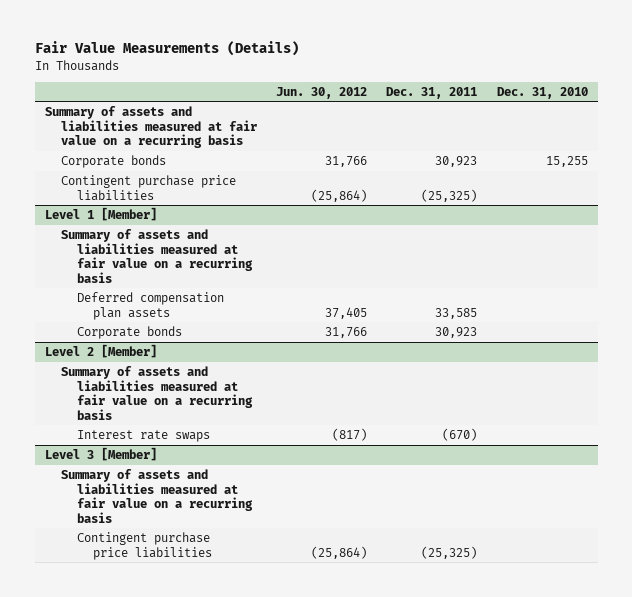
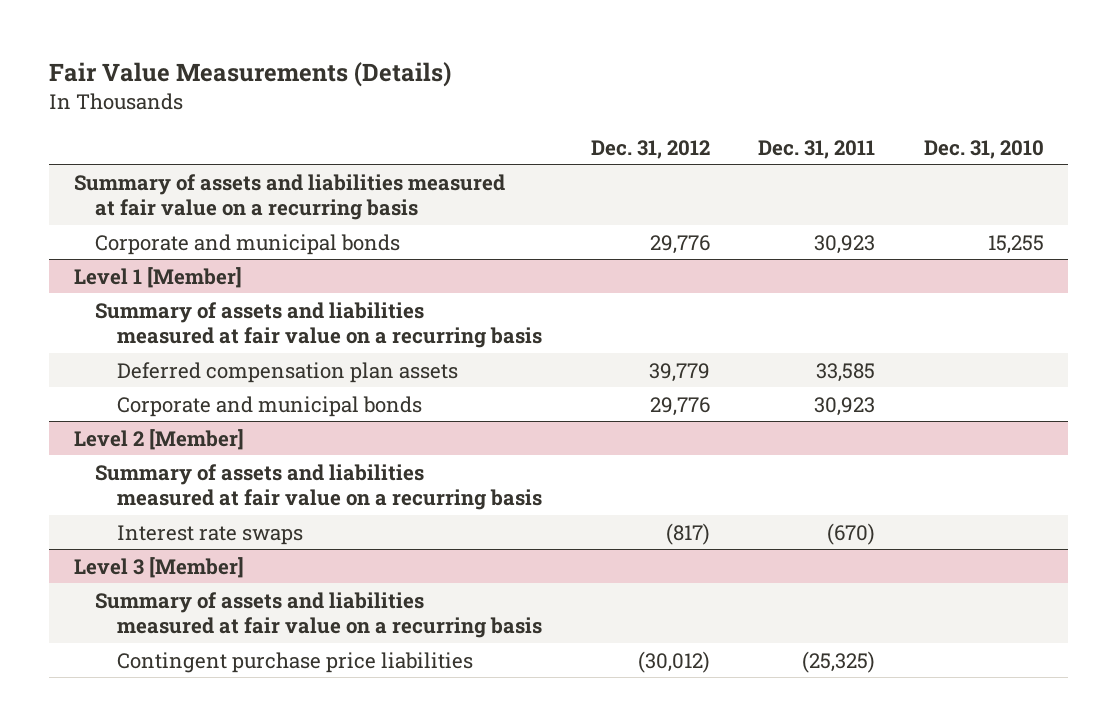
- | Jun. 30, 2012 | Dec. 31, 2011 | Dec. 31, 2010
+ | Dec. 31, 2012 | Dec. 31, 2011 | Dec. 31, 2010
- Corporate bonds | 31,766 | 30,923 | 15,255
- Contingent purchase price liabilities | (25,864) | (25,325) |
+ Corporate and municipal bonds | 29,776 | 30,923 | 15,255
@ Level 1 [Member]
- Corporate bonds | 31,766 | 30,923 |
+ Corporate and municipal bonds | 29,776 | 30,923 |

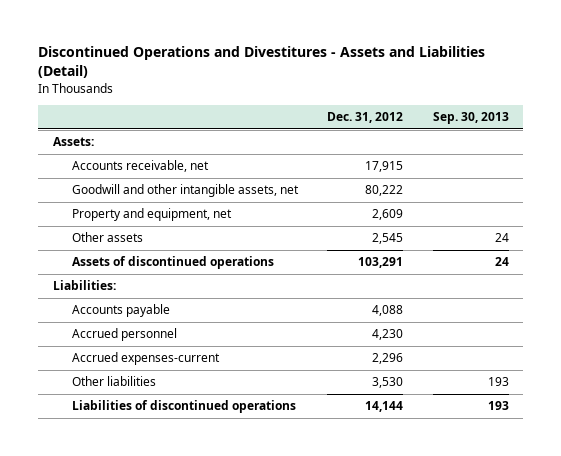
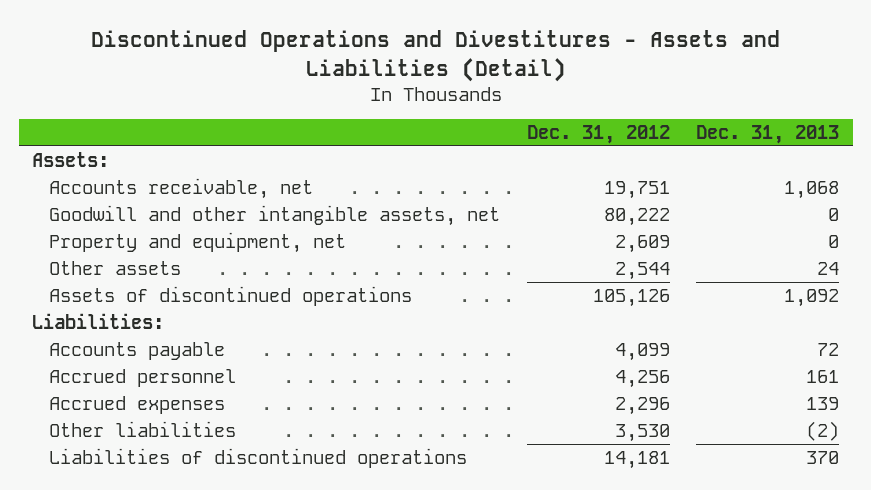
- | Dec. 31, 2012 | Sep. 30, 2013
+ | Dec. 31, 2012 | Dec. 31, 2013
- Accounts receivable, net | 17,915 |
+ Accounts receivable, net | 19,751 | 1,068
- Other assets | 2,545 | 24
- Assets of discontinued operations | 103,291 | 24
+ Other assets | 2,544 | 24
+ Assets of discontinued operations | 105,126 | 1,092
- Accounts payable | 4,088 |
- Accrued personnel | 4,230 |
- Accrued expenses-current | 2,296 |
+ Accounts payable | 4,099 | 72
+ Accrued personnel | 4,256 | 161
+ Accrued expenses | 2,296 | 139
- Liabilities of discontinued operations | 14,144 | 193
+ Liabilities of discontinued operations | 14,181 | 370

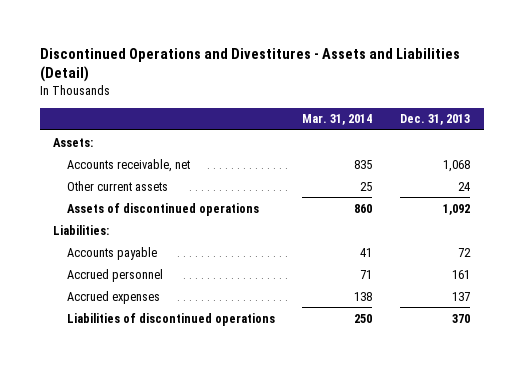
- | Dec. 31, 2012 | Dec. 31, 2013
+ | Mar. 31, 2014 | Dec. 31, 2013
- Goodwill and other intangible assets, net | 80,222 | 0
- Property and equipment, net | 2,609 | 0
- Other assets | 2,544 | 24
+ Other current assets | 25 | 24
- Accrued expenses | 2,296 | 139
- Other liabilities | 3,530 | (2)
+ Accrued expenses | 138 | 137

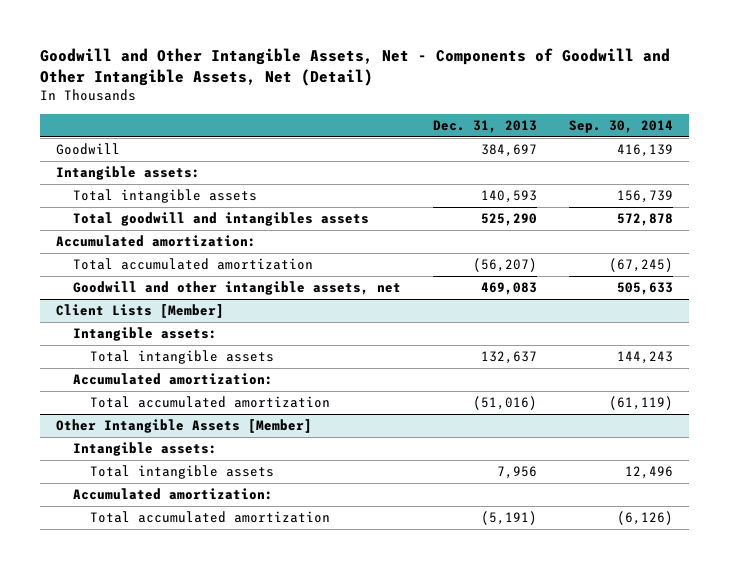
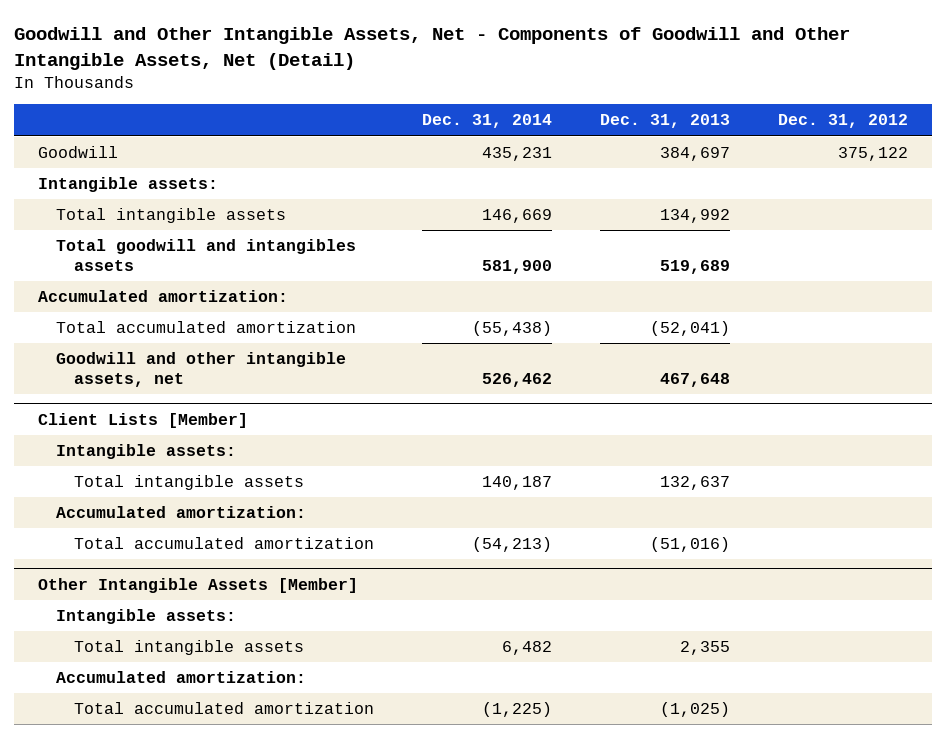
- | Dec. 31, 2013 | Sep. 30, 2014
+ | Dec. 31, 2014 | Dec. 31, 2013 | Dec. 31, 2012
- Total intangible assets | 140,593 | 156,739
- Total goodwill and intangibles assets | 525,290 | 572,878
+ Total intangible assets | 146,669 | 134,992 |
+ Total goodwill and intangibles assets | 581,900 | 519,689 |
- Total accumulated amortization | (56,207) | (67,245)
- Goodwill and other intangible assets, net | 469,083 | 505,633
+ Total accumulated amortization | (55,438) | (52,041) |
+ Goodwill and other intangible assets, net | 526,462 | 467,648 |
@ Other Intangible Assets [Member]
- Total intangible assets | 7,956 | 12,496
+ Total intangible assets | 6,482 | 2,355 |
- Total accumulated amortization | (5,191) | (6,126)
+ Total accumulated amortization | (1,225) | (1,025) |

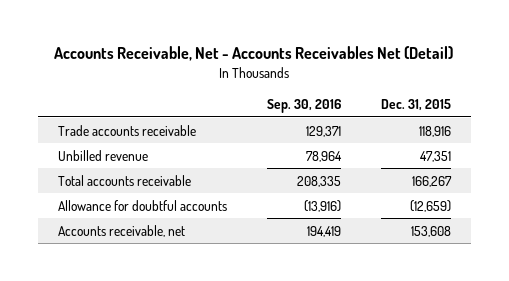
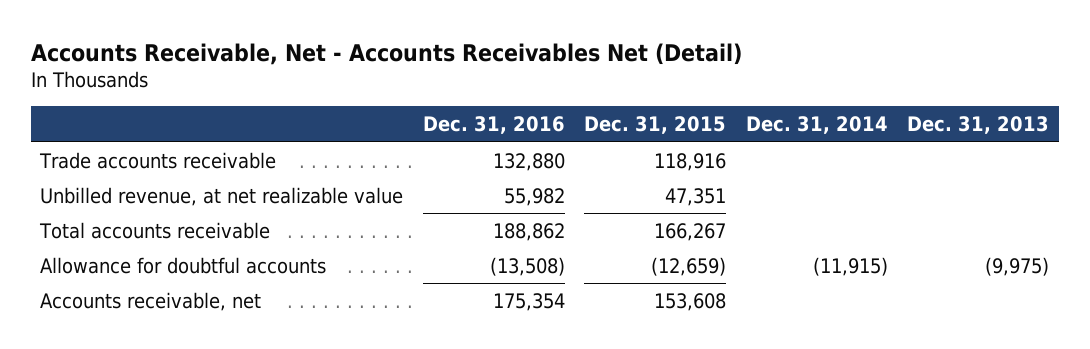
- | Sep. 30, 2016 | Dec. 31, 2015
+ | Dec. 31, 2016 | Dec. 31, 2015 | Dec. 31, 2014 | Dec. 31, 2013
- Unbilled revenue | 78,964 | 47,351
+ Unbilled revenue, at net realizable value | 55,982 | 47,351 | |

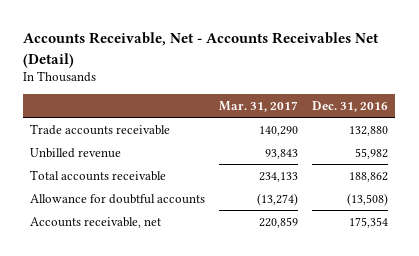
- | Dec. 31, 2016 | Dec. 31, 2015 | Dec. 31, 2014 | Dec. 31, 2013
+ | Mar. 31, 2017 | Dec. 31, 2016
- Unbilled revenue, at net realizable value | 55,982 | 47,351 | |
+ Unbilled revenue | 93,843 | 55,982

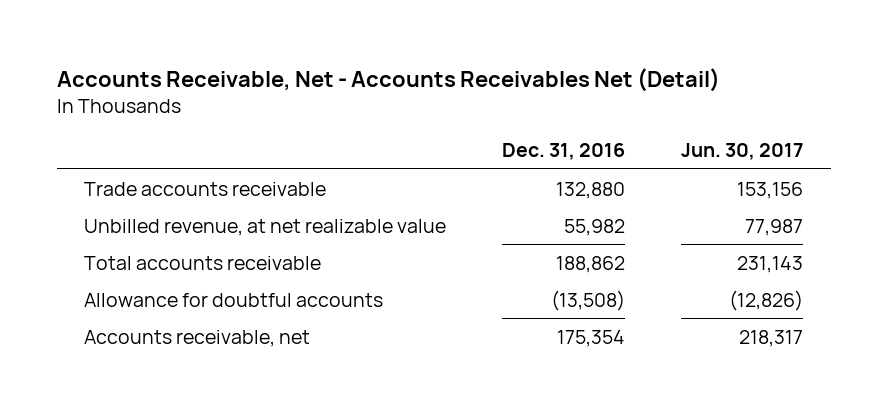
- | Mar. 31, 2017 | Dec. 31, 2016
+ | Dec. 31, 2016 | Jun. 30, 2017
- Unbilled revenue | 93,843 | 55,982
+ Unbilled revenue, at net realizable value | 55,982 | 77,987

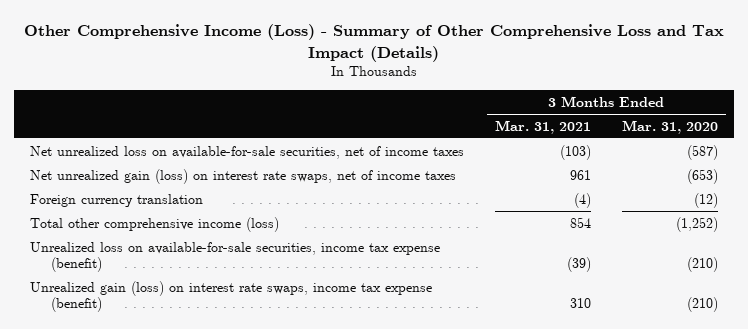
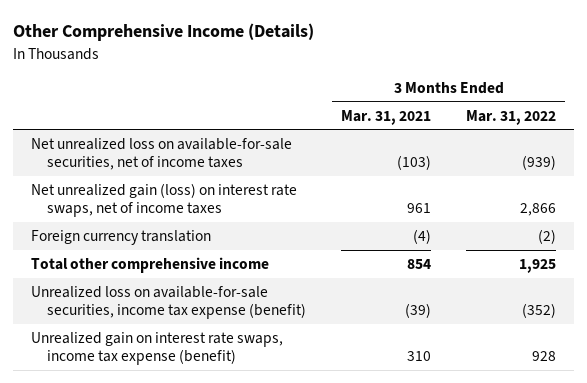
- Other Comprehensive Income (Loss) - Summary of Other Comprehensive Loss and Tax Impact (Details)
+ Other Comprehensive Income (Details)
- | 3 Months Ended Mar. 31, 2021 | 3 Months Ended Mar. 31, 2020
+ | 3 Months Ended Mar. 31, 2021 | 3 Months Ended Mar. 31, 2022
- Total other comprehensive income (loss) | 854 | (1,252)
+ Total other comprehensive income | 854 | 1,925
- Unrealized gain (loss) on interest rate swaps, income tax expense (benefit) | 310 | (210)
+ Unrealized gain on interest rate swaps, income tax expense (benefit) | 310 | 928

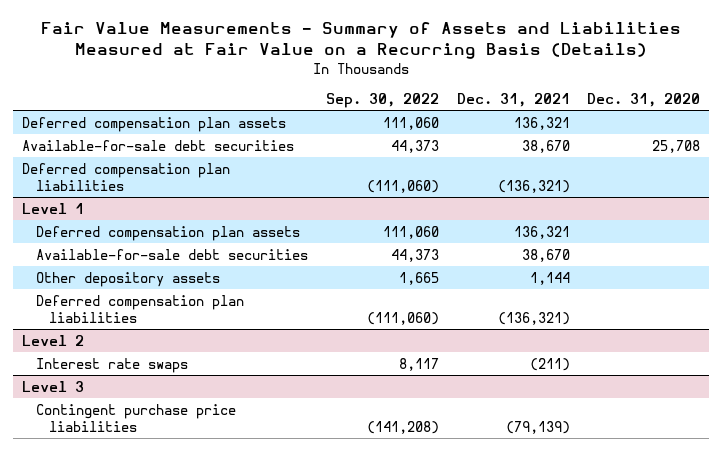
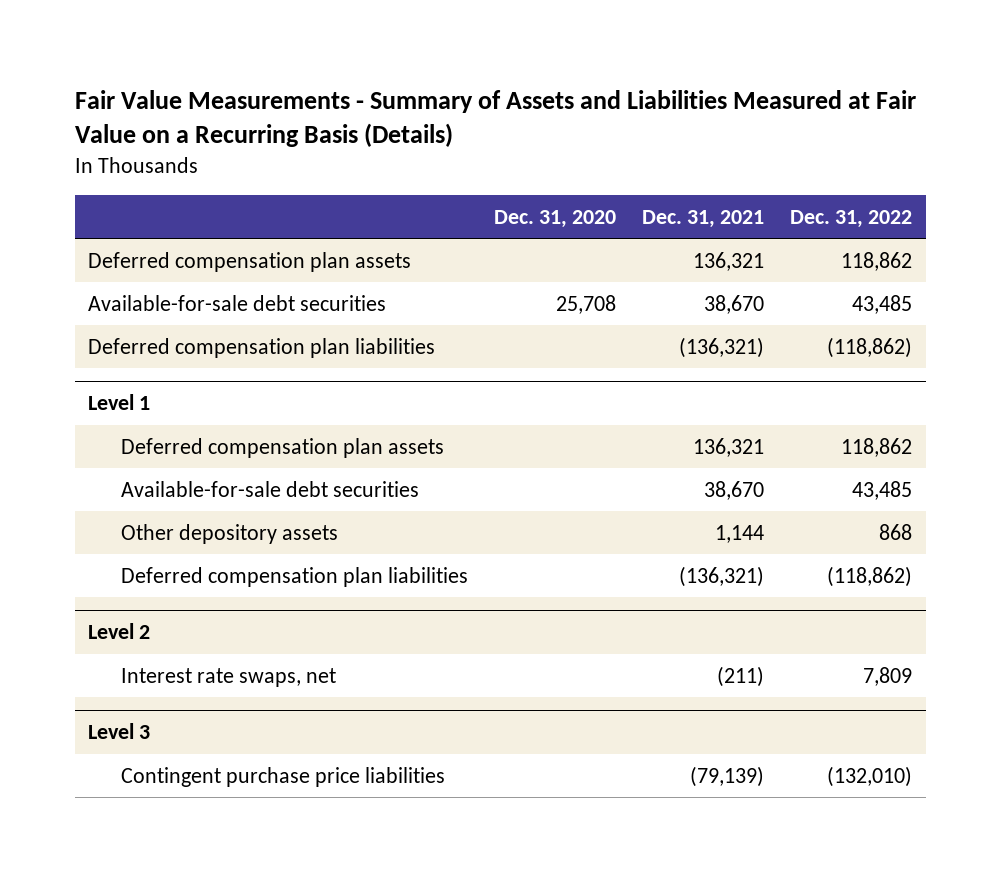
- | Sep. 30, 2022 | Dec. 31, 2021 | Dec. 31, 2020
+ | Dec. 31, 2020 | Dec. 31, 2021 | Dec. 31, 2022
@ Level 2
- Interest rate swaps | 8,117 | (211) |
+ Interest rate swaps, net | | (211) | 7,809

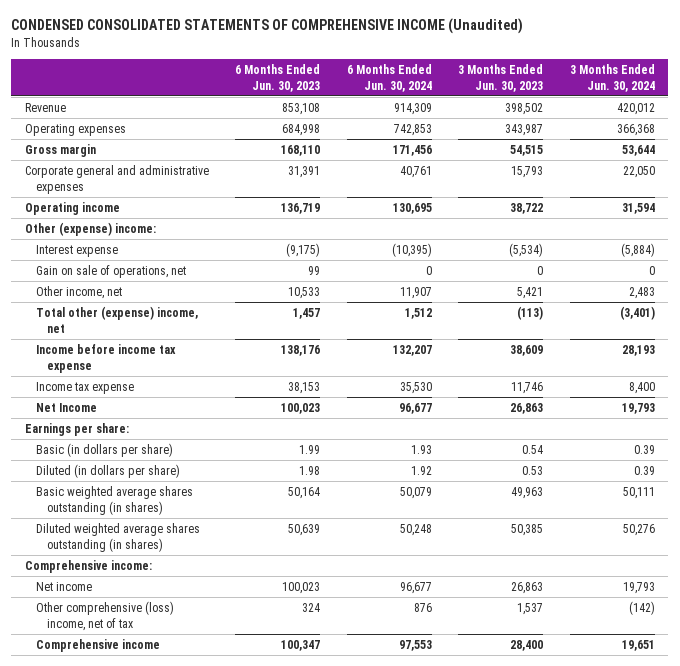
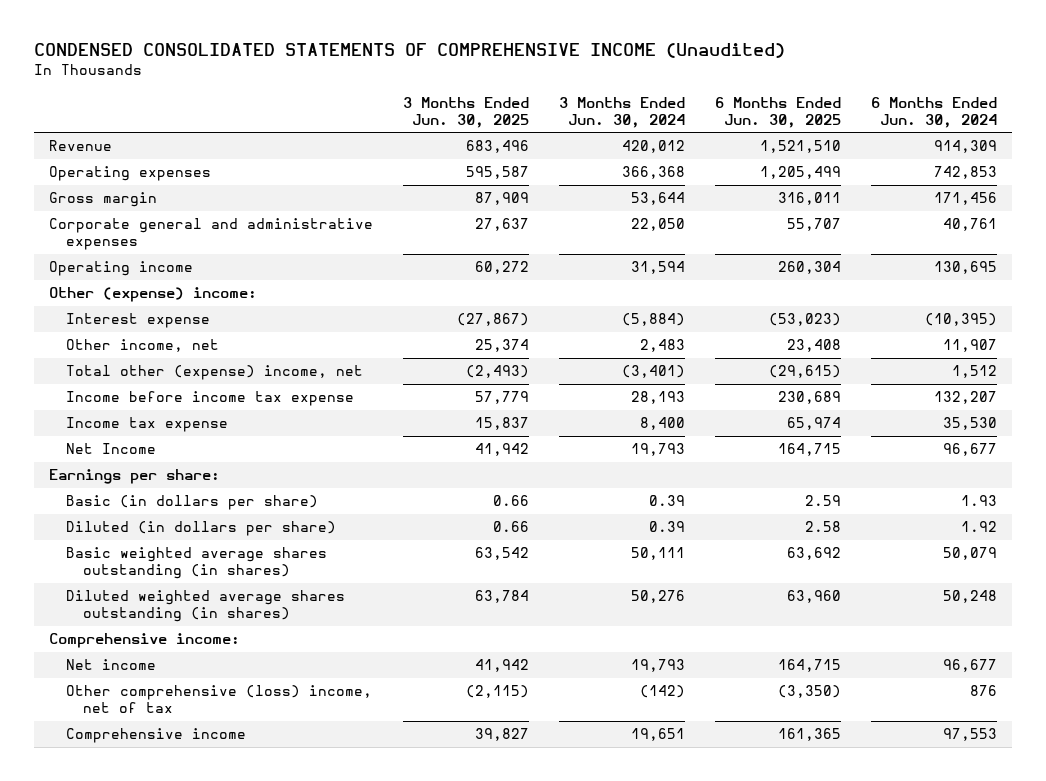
- | 6 Months Ended Jun. 30, 2023 | 6 Months Ended Jun. 30, 2024 | 3 Months Ended Jun. 30, 2023 | 3 Months Ended Jun. 30, 2024
+ | 3 Months Ended Jun. 30, 2025 | 3 Months Ended Jun. 30, 2024 | 6 Months Ended Jun. 30, 2025 | 6 Months Ended Jun. 30, 2024
- Gain on sale of operations, net | 99 | 0 | 0 | 0

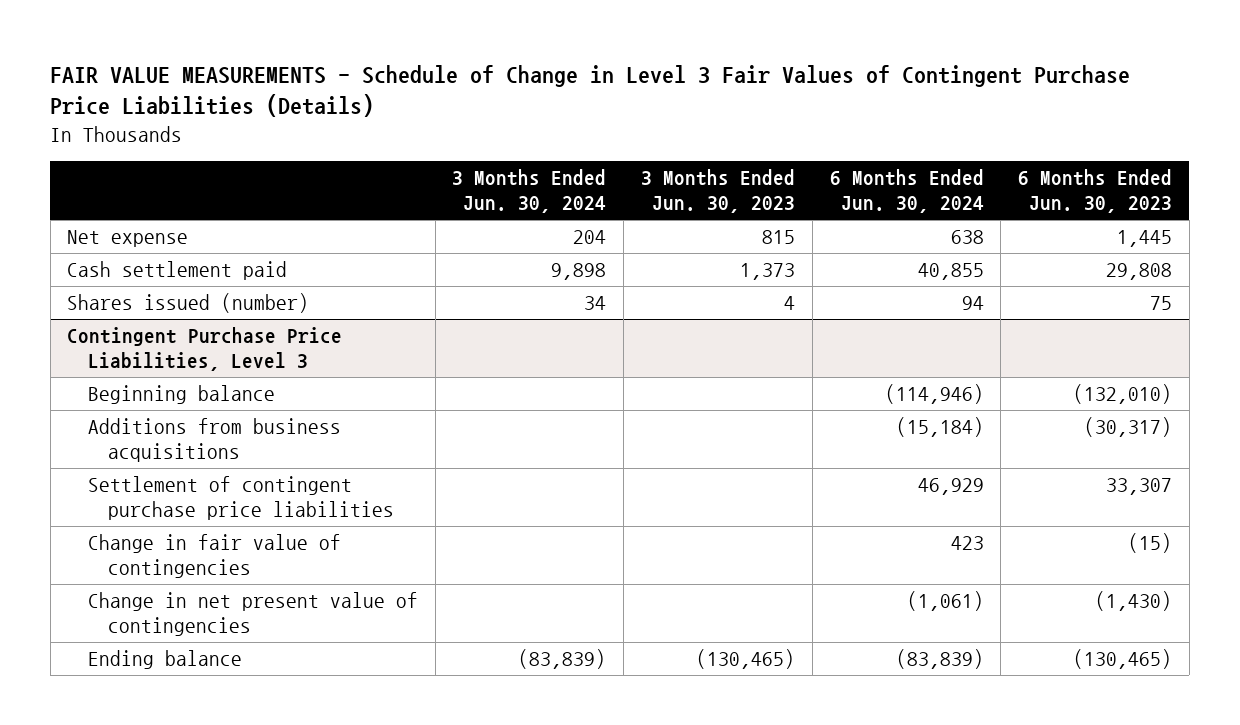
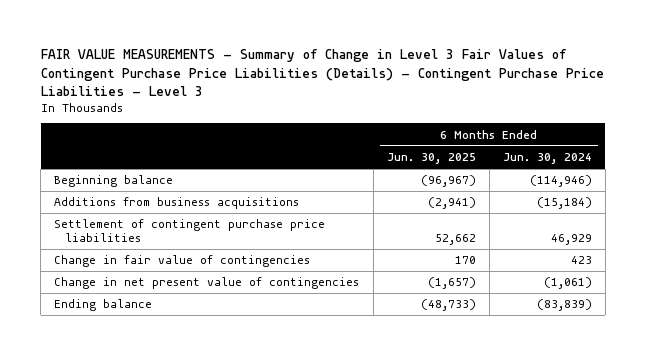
- FAIR VALUE MEASUREMENTS - Schedule of Change in Level 3 Fair Values of Contingent Purchase Price Liabilities (Details)
+ FAIR VALUE MEASUREMENTS - Summary of Change in Level 3 Fair Values of Contingent Purchase Price Liabilities (Details) - Contingent Purchase Price Liabilities - Level 3
- | 3 Months Ended Jun. 30, 2024 | 3 Months Ended Jun. 30, 2023 | 6 Months Ended Jun. 30, 2024 | 6 Months Ended Jun. 30, 2023
+ | 6 Months Ended Jun. 30, 2025 | 6 Months Ended Jun. 30, 2024
- Net expense | 204 | 815 | 638 | 1,445
- Cash settlement paid | 9,898 | 1,373 | 40,855 | 29,808
- Shares issued (number) | 34 | 4 | 94 | 75
- Contingent Purchase Price Liabilities, Level 3

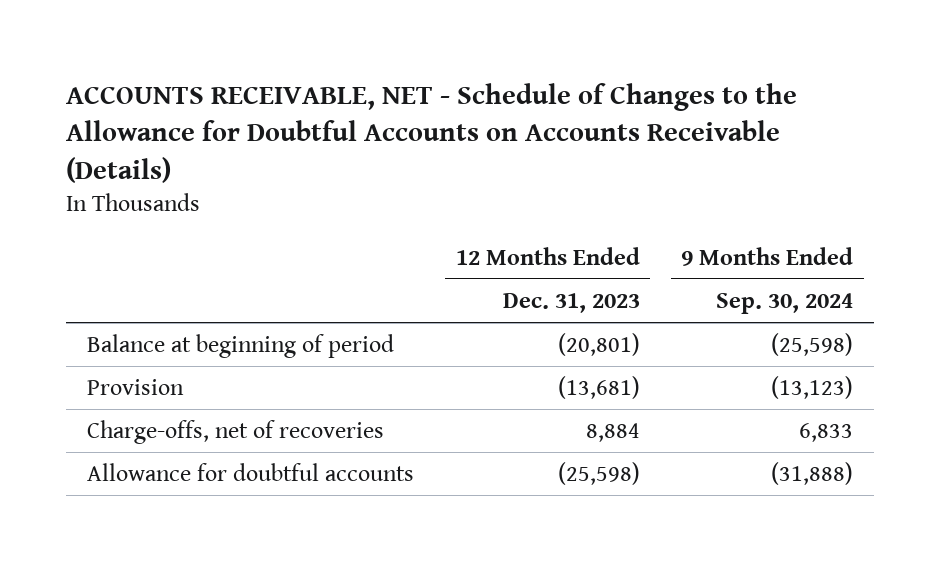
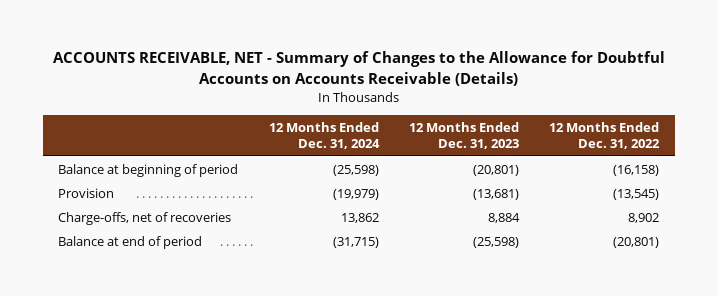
- ACCOUNTS RECEIVABLE, NET - Schedule of Changes to the Allowance for Doubtful Accounts on Accounts Receivable (Details)
+ ACCOUNTS RECEIVABLE, NET - Summary of Changes to the Allowance for Doubtful Accounts on Accounts Receivable (Details)
- | 12 Months Ended Dec. 31, 2023 | 9 Months Ended Sep. 30, 2024
+ | 12 Months Ended Dec. 31, 2024 | 12 Months Ended Dec. 31, 2023 | 12 Months Ended Dec. 31, 2022
- Allowance for doubtful accounts | (25,598) | (31,888)
+ Balance at end of period | (31,715) | (25,598) | (20,801)

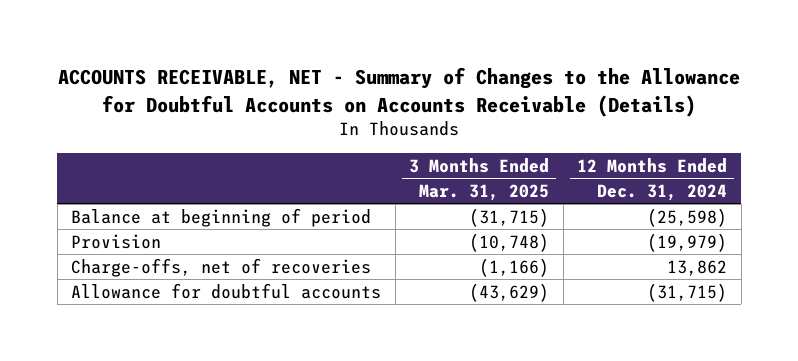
- | 12 Months Ended Dec. 31, 2024 | 12 Months Ended Dec. 31, 2023 | 12 Months Ended Dec. 31, 2022
+ | 3 Months Ended Mar. 31, 2025 | 12 Months Ended Dec. 31, 2024
- Balance at end of period | (31,715) | (25,598) | (20,801)
+ Allowance for doubtful accounts | (43,629) | (31,715)

